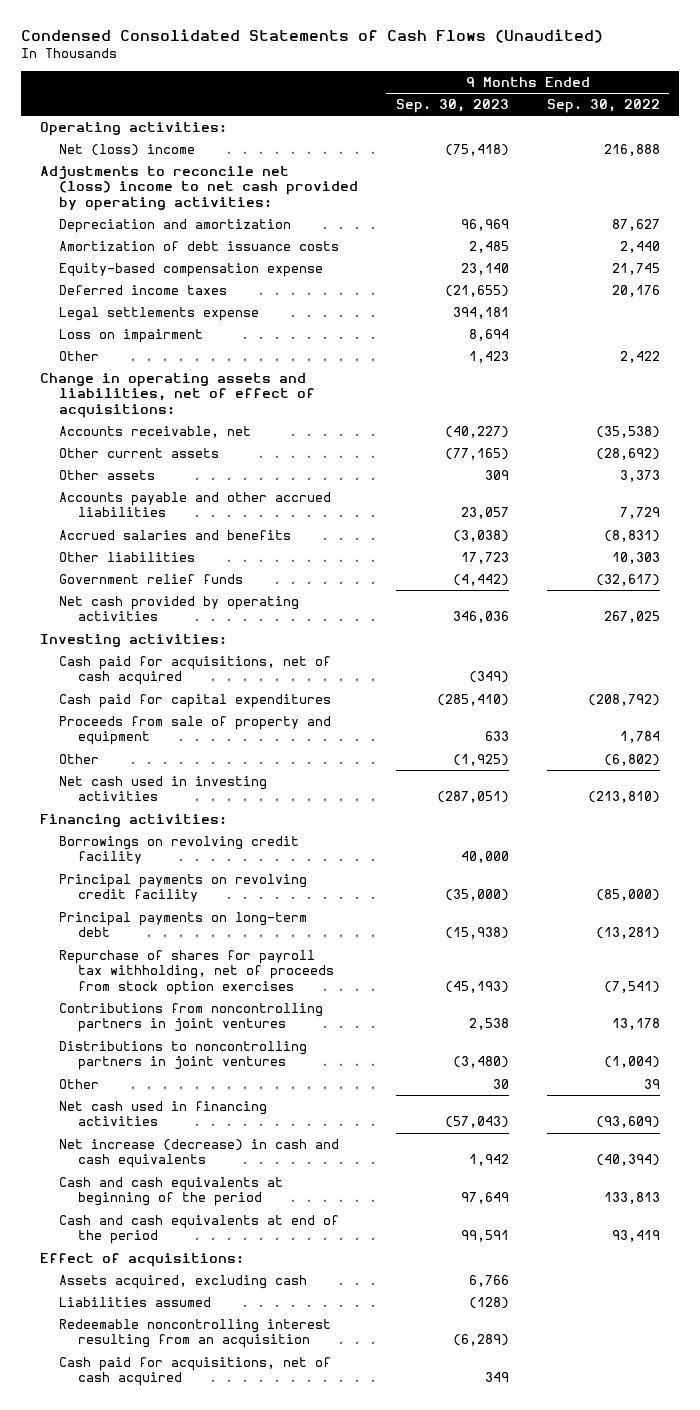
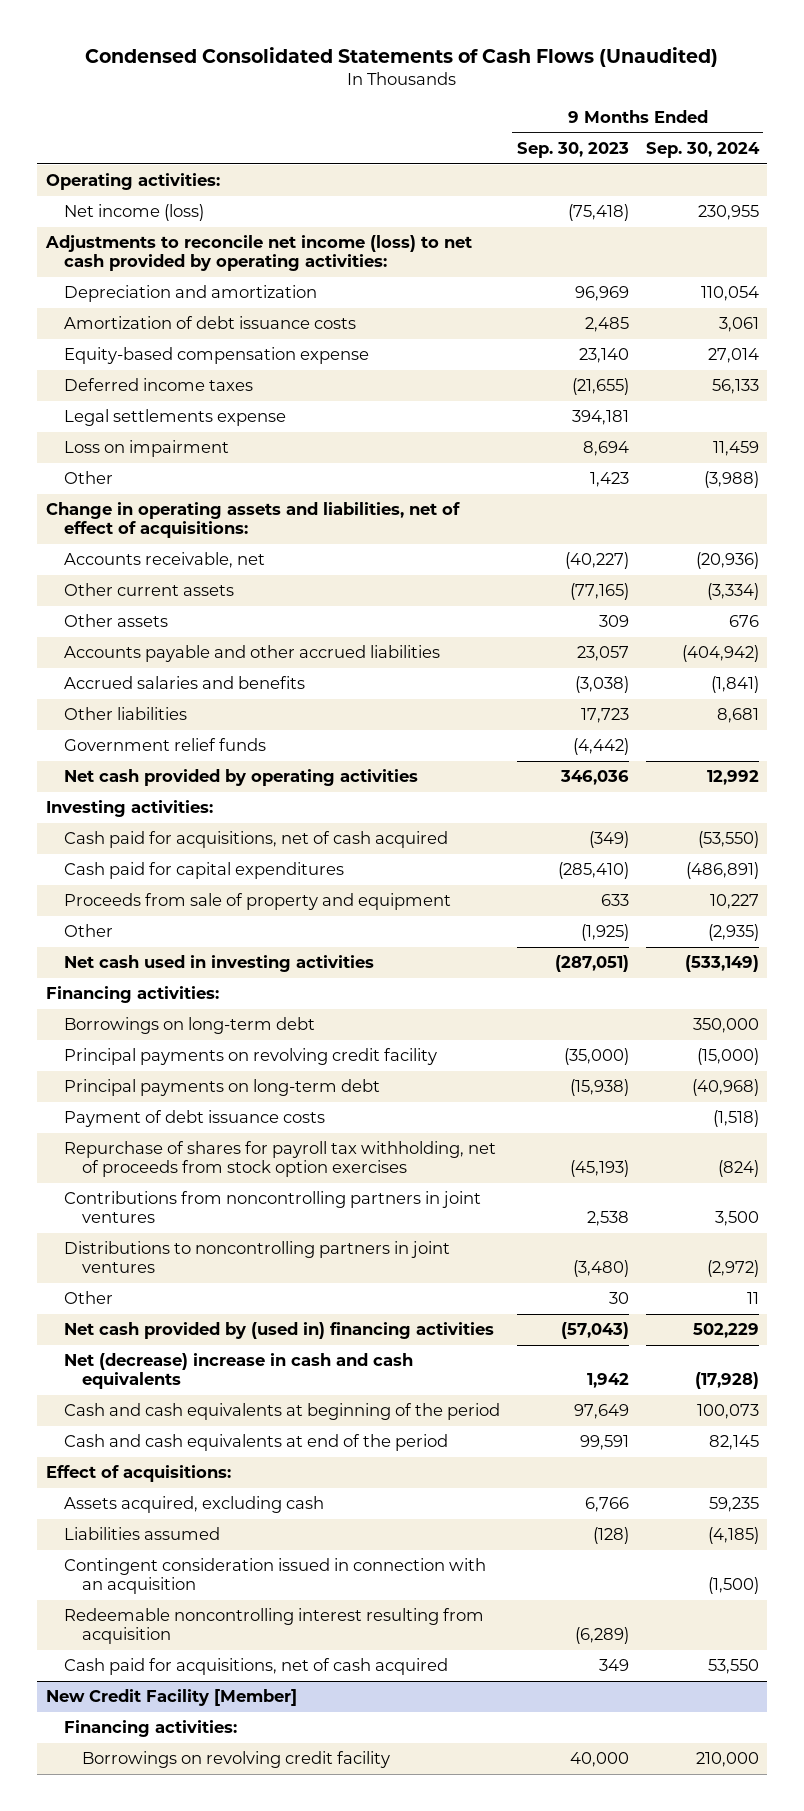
- | 9 Months Ended Sep. 30, 2023 | 9 Months Ended Sep. 30, 2022
+ | 9 Months Ended Sep. 30, 2023 | 9 Months Ended Sep. 30, 2024
- Net (loss) income | (75,418) | 216,888
- Adjustments to reconcile net (loss) income to net cash provided by operating activities:
+ Net income (loss) | (75,418) | 230,955
+ Adjustments to reconcile net income (loss) to net cash provided by operating activities:
- Borrowings on revolving credit facility | 40,000 |
+ Borrowings on long-term debt | | 350,000
+ Payment of debt issuance costs | | (1,518)
- Net cash used in financing activities | (57,043) | (93,609)
- Net increase (decrease) in cash and cash equivalents | 1,942 | (40,394)
+ Net cash provided by (used in) financing activities | (57,043) | 502,229
+ Net (decrease) increase in cash and cash equivalents | 1,942 | (17,928)
- Redeemable noncontrolling interest resulting from an acquisition | (6,289) |
+ Contingent consideration issued in connection with an acquisition | | (1,500)
+ Redeemable noncontrolling interest resulting from acquisition | (6,289) |
+ New Credit Facility [Member]
+ Financing activities:
+ Borrowings on revolving credit facility | 40,000 | 210,000

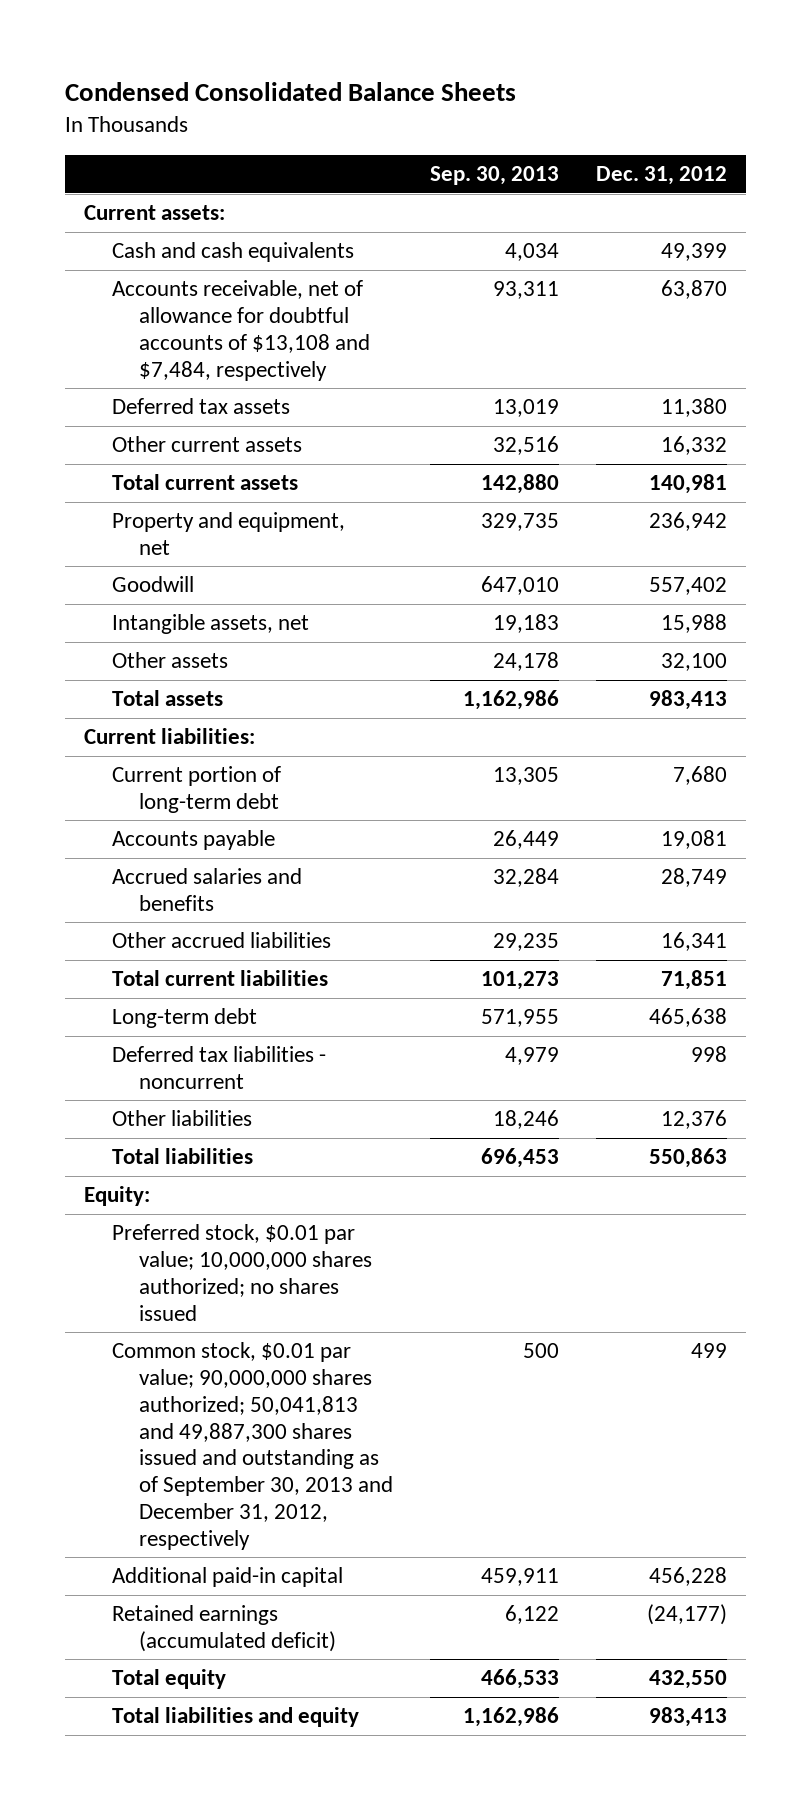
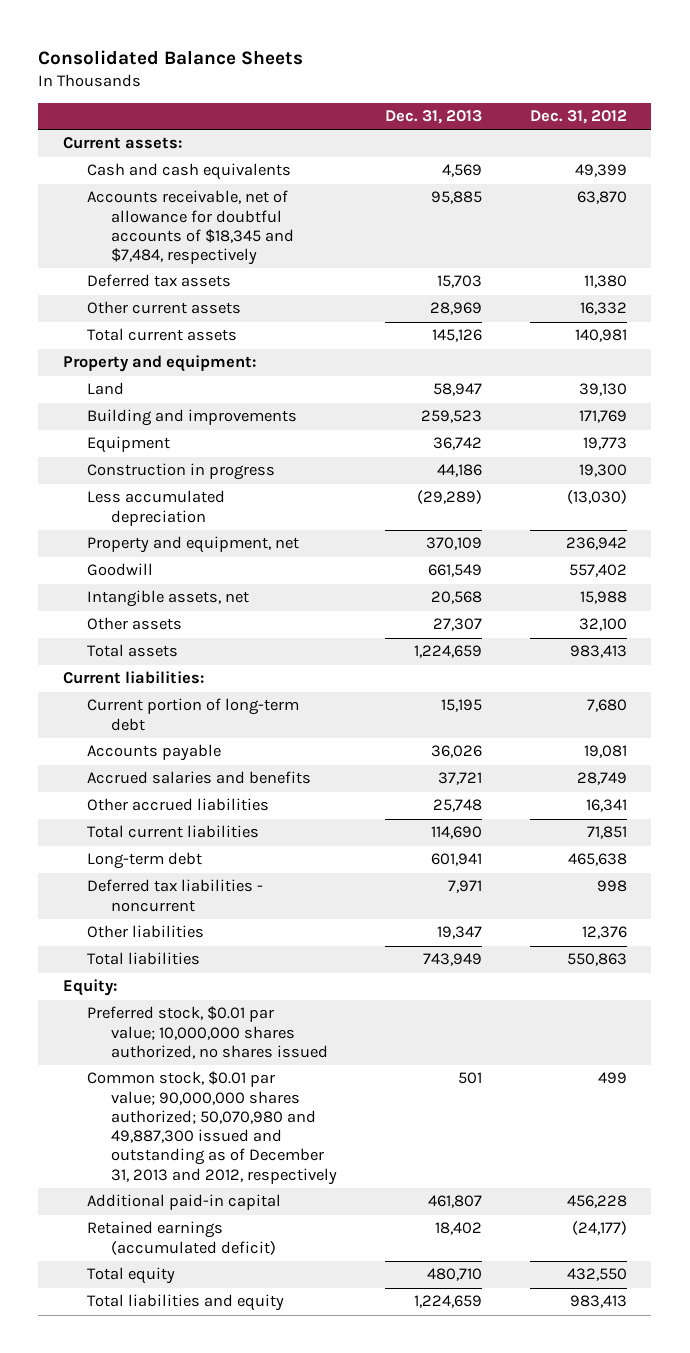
- Condensed Consolidated Balance Sheets
+ Consolidated Balance Sheets
- | Sep. 30, 2013 | Dec. 31, 2012
+ | Dec. 31, 2013 | Dec. 31, 2012
- Accounts receivable, net of allowance for doubtful accounts of $13,108 and $7,484, respectively | 93,311 | 63,870
+ Accounts receivable, net of allowance for doubtful accounts of $18,345 and $7,484, respectively | 95,885 | 63,870
+ Property and equipment:
+ Land | 58,947 | 39,130
+ Building and improvements | 259,523 | 171,769
+ Equipment | 36,742 | 19,773
+ Construction in progress | 44,186 | 19,300
+ Less accumulated depreciation | (29,289) | (13,030)
- Preferred stock, $0.01 par value; 10,000,000 shares authorized; no shares issued
- Common stock, $0.01 par value; 90,000,000 shares authorized; 50,041,813 and 49,887,300 shares issued and outstanding as of September 30, 2013 and December 31, 2012, respectively | 500 | 499
+ Preferred stock, $0.01 par value; 10,000,000 shares authorized, no shares issued
+ Common stock, $0.01 par value; 90,000,000 shares authorized; 50,070,980 and 49,887,300 issued and outstanding as of December 31, 2013 and 2012, respectively | 501 | 499

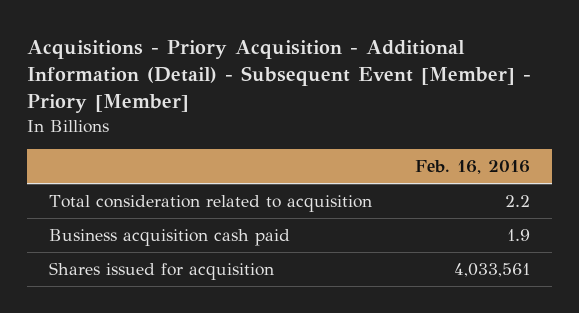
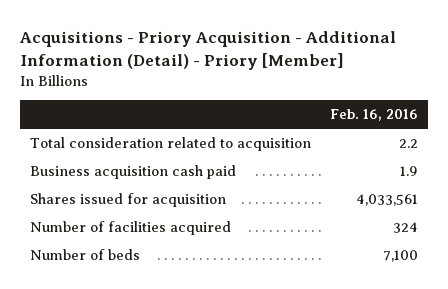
- Acquisitions - Priory Acquisition - Additional Information (Detail) - Subsequent Event [Member] - Priory [Member]
+ Acquisitions - Priory Acquisition - Additional Information (Detail) - Priory [Member]
+ Number of facilities acquired | 324
+ Number of beds | 7,100

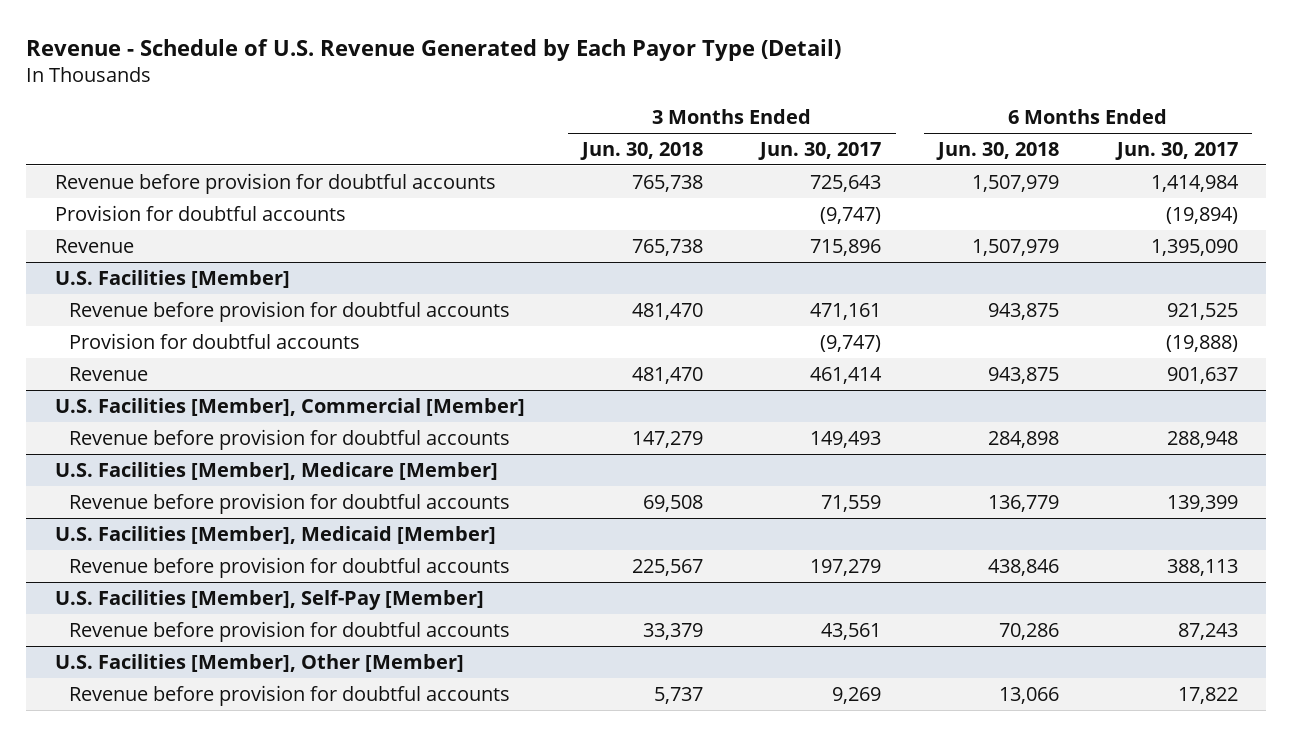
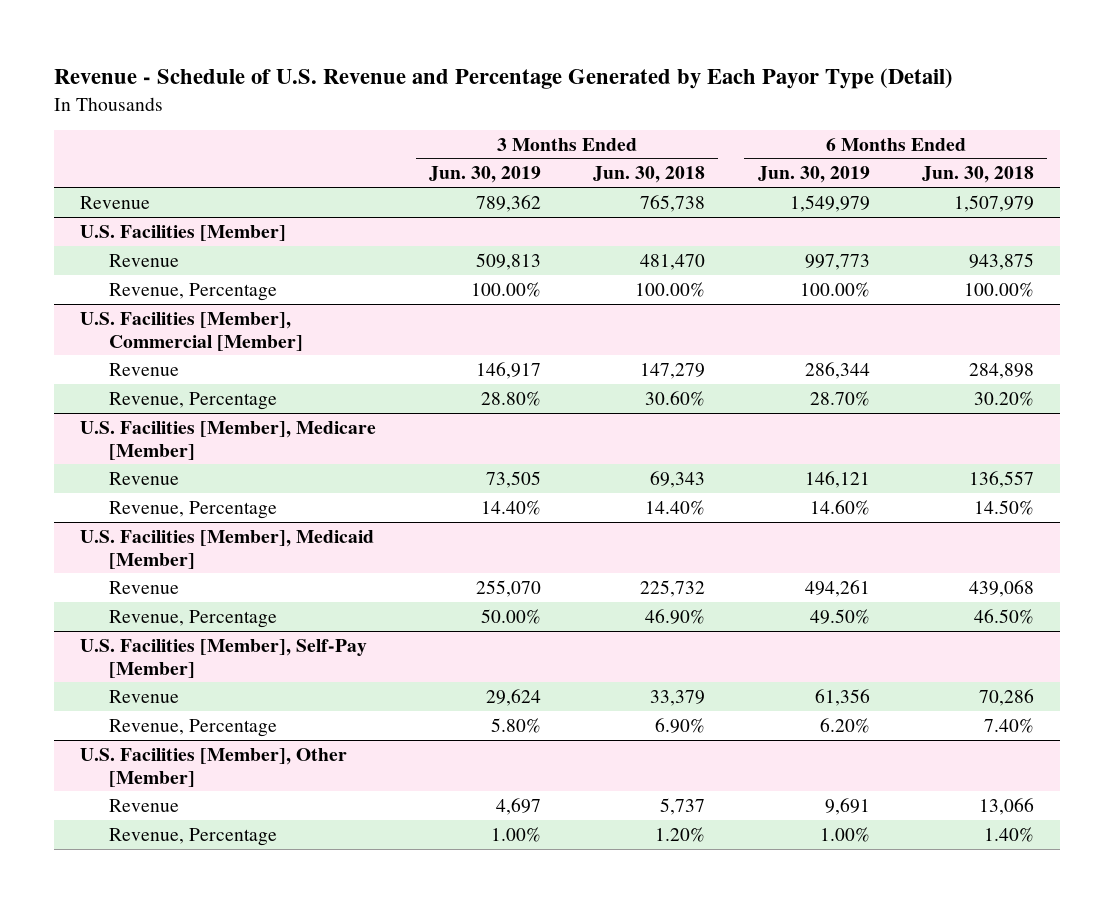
- Revenue - Schedule of U.S. Revenue Generated by Each Payor Type (Detail)
+ Revenue - Schedule of U.S. Revenue and Percentage Generated by Each Payor Type (Detail)
- | 3 Months Ended Jun. 30, 2018 | 3 Months Ended Jun. 30, 2017 | 6 Months Ended Jun. 30, 2018 | 6 Months Ended Jun. 30, 2017
+ | 3 Months Ended Jun. 30, 2019 | 3 Months Ended Jun. 30, 2018 | 6 Months Ended Jun. 30, 2019 | 6 Months Ended Jun. 30, 2018
- Revenue before provision for doubtful accounts | 765,738 | 725,643 | 1,507,979 | 1,414,984
- Provision for doubtful accounts | | (9,747) | | (19,894)
@ U.S. Facilities [Member]
- Revenue before provision for doubtful accounts | 481,470 | 471,161 | 943,875 | 921,525
- Provision for doubtful accounts | | (9,747) | | (19,888)
+ Revenue, Percentage | 100.00% | 100.00% | 100.00% | 100.00%
@ U.S. Facilities [Member], Commercial [Member]
- Revenue before provision for doubtful accounts | 147,279 | 149,493 | 284,898 | 288,948
+ Revenue | 146,917 | 147,279 | 286,344 | 284,898
+ Revenue, Percentage | 28.80% | 30.60% | 28.70% | 30.20%
@ U.S. Facilities [Member], Medicare [Member]
- Revenue before provision for doubtful accounts | 69,508 | 71,559 | 136,779 | 139,399
+ Revenue | 73,505 | 69,343 | 146,121 | 136,557
+ Revenue, Percentage | 14.40% | 14.40% | 14.60% | 14.50%
@ U.S. Facilities [Member], Medicaid [Member]
- Revenue before provision for doubtful accounts | 225,567 | 197,279 | 438,846 | 388,113
+ Revenue | 255,070 | 225,732 | 494,261 | 439,068
+ Revenue, Percentage | 50.00% | 46.90% | 49.50% | 46.50%
@ U.S. Facilities [Member], Self-Pay [Member]
- Revenue before provision for doubtful accounts | 33,379 | 43,561 | 70,286 | 87,243
+ Revenue | 29,624 | 33,379 | 61,356 | 70,286
+ Revenue, Percentage | 5.80% | 6.90% | 6.20% | 7.40%
@ U.S. Facilities [Member], Other [Member]
- Revenue before provision for doubtful accounts | 5,737 | 9,269 | 13,066 | 17,822
+ Revenue | 4,697 | 5,737 | 9,691 | 13,066
+ Revenue, Percentage | 1.00% | 1.20% | 1.00% | 1.40%

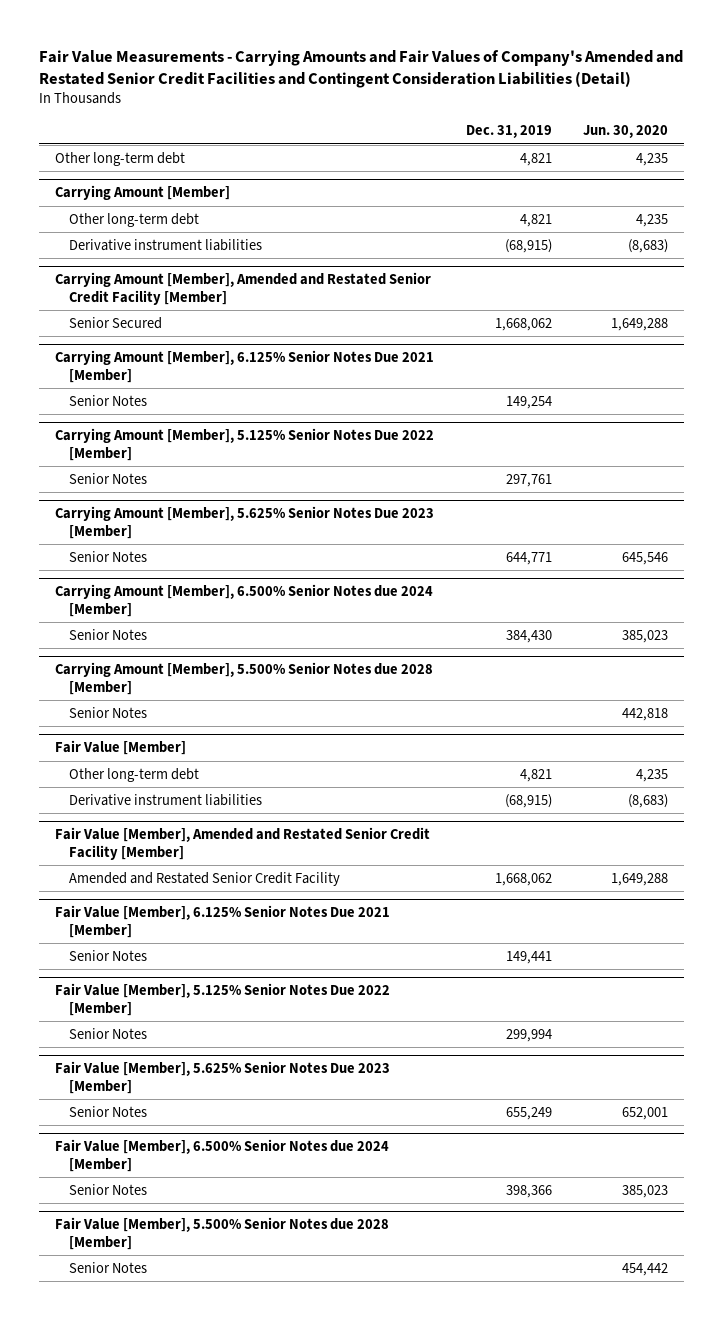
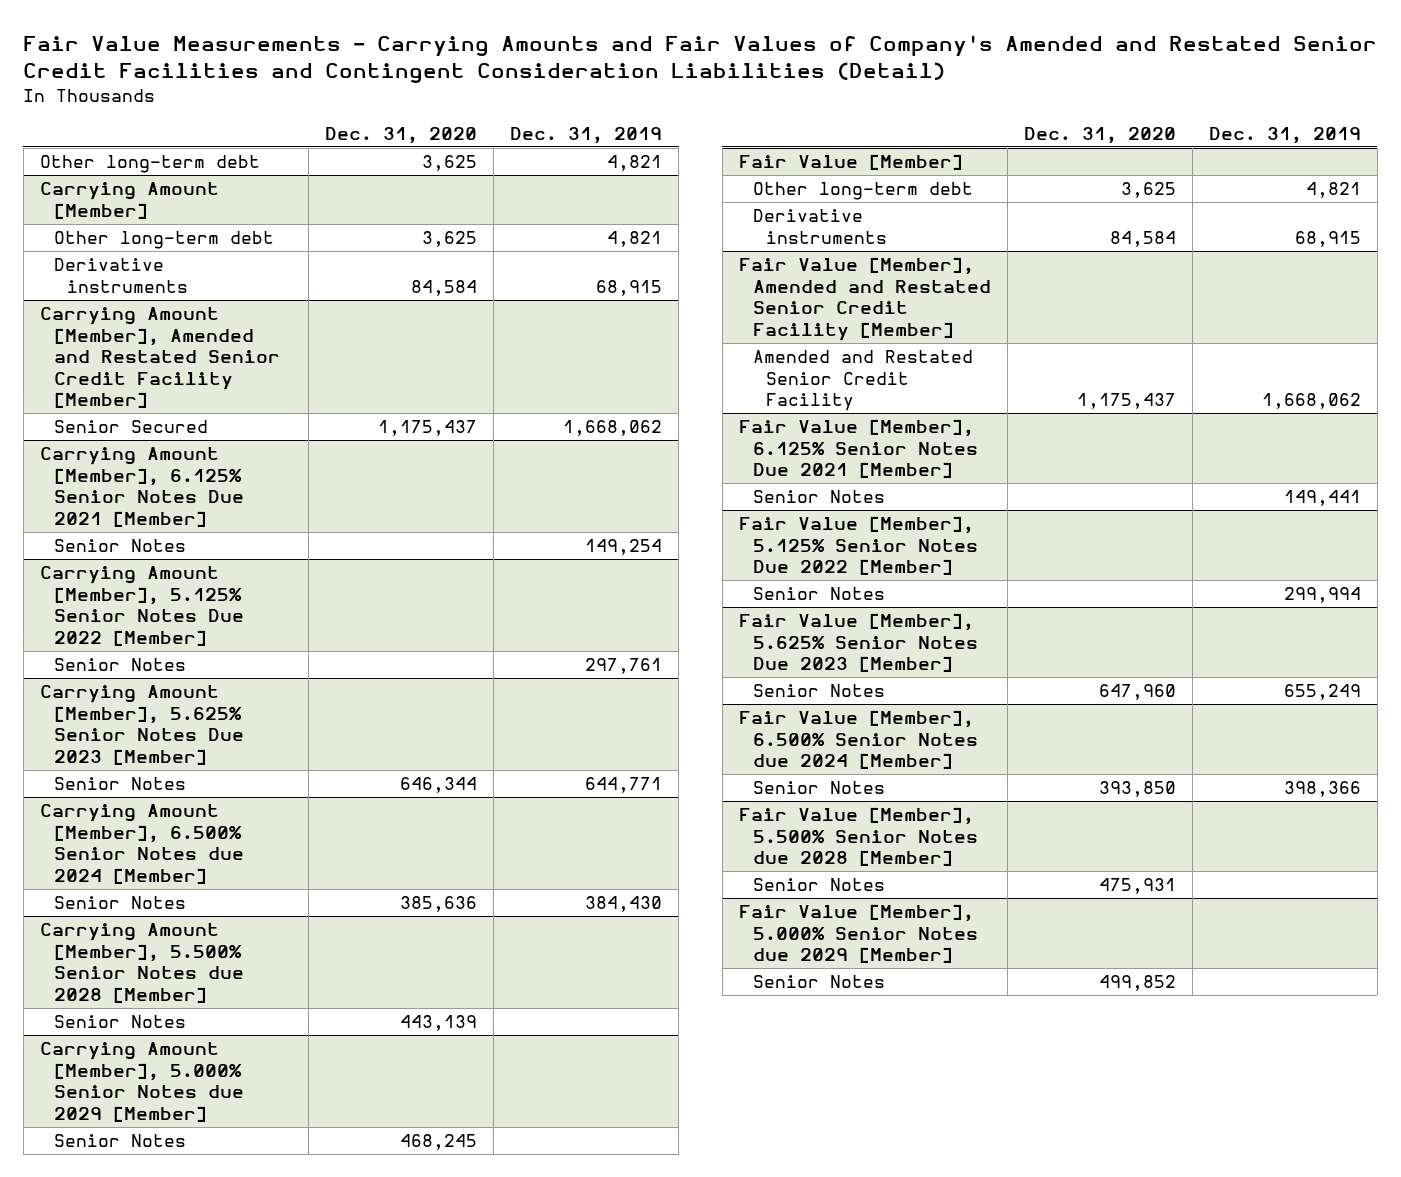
- | Dec. 31, 2019 | Jun. 30, 2020
+ | Dec. 31, 2020 | Dec. 31, 2019
@ Carrying Amount [Member]
- Derivative instrument liabilities | (68,915) | (8,683)
+ Derivative instruments | 84,584 | 68,915
+ Carrying Amount [Member], 5.000% Senior Notes due 2029 [Member]
+ Senior Notes | 468,245 |
@ Fair Value [Member]
- Derivative instrument liabilities | (68,915) | (8,683)
+ Derivative instruments | 84,584 | 68,915
+ Fair Value [Member], 5.000% Senior Notes due 2029 [Member]
+ Senior Notes | 499,852 |

